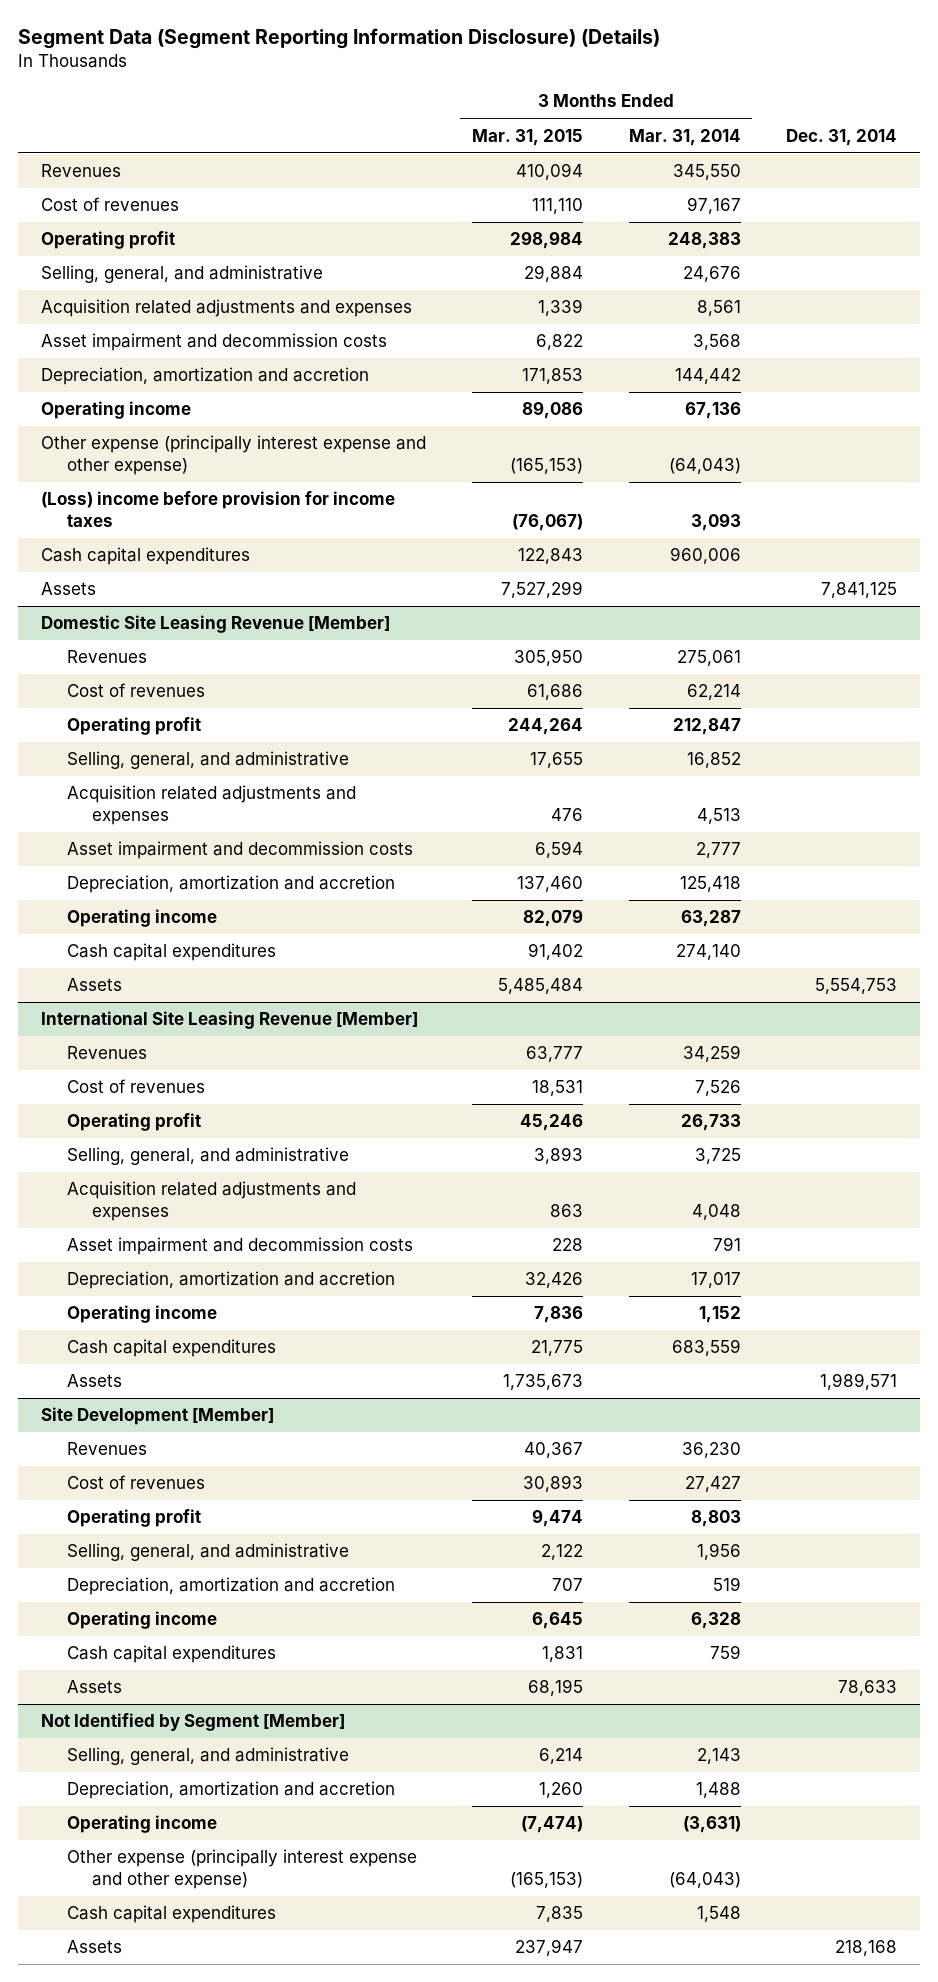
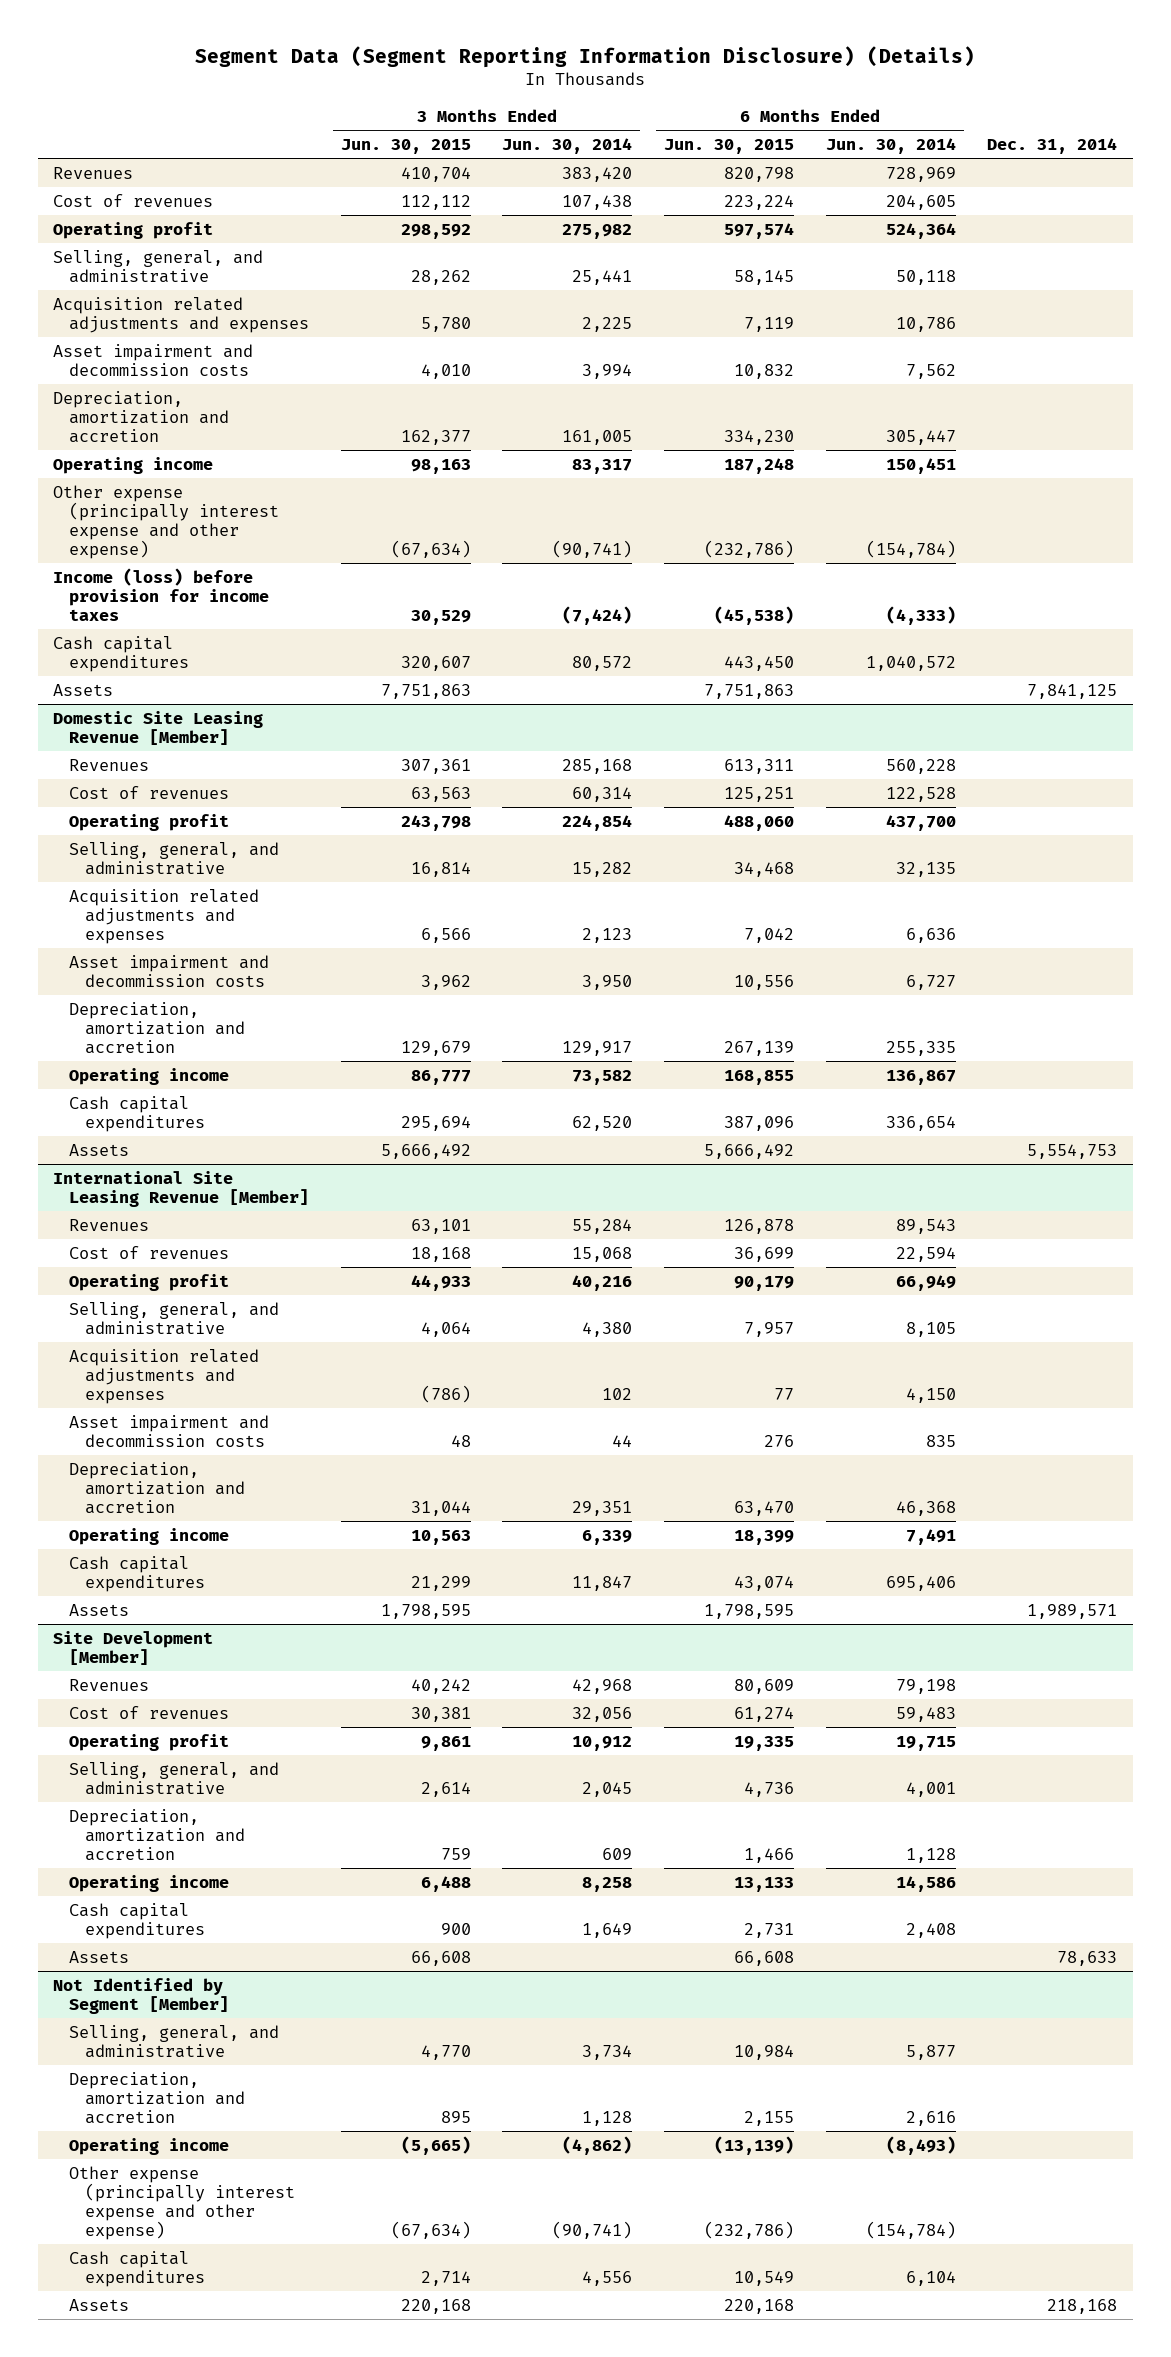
- | 3 Months Ended Mar. 31, 2015 | 3 Months Ended Mar. 31, 2014 | Dec. 31, 2014
+ | 3 Months Ended Jun. 30, 2015 | 3 Months Ended Jun. 30, 2014 | 6 Months Ended Jun. 30, 2015 | 6 Months Ended Jun. 30, 2014 | Dec. 31, 2014
- (Loss) income before provision for income taxes | (76,067) | 3,093 |
+ Income (loss) before provision for income taxes | 30,529 | (7,424) | (45,538) | (4,333) |

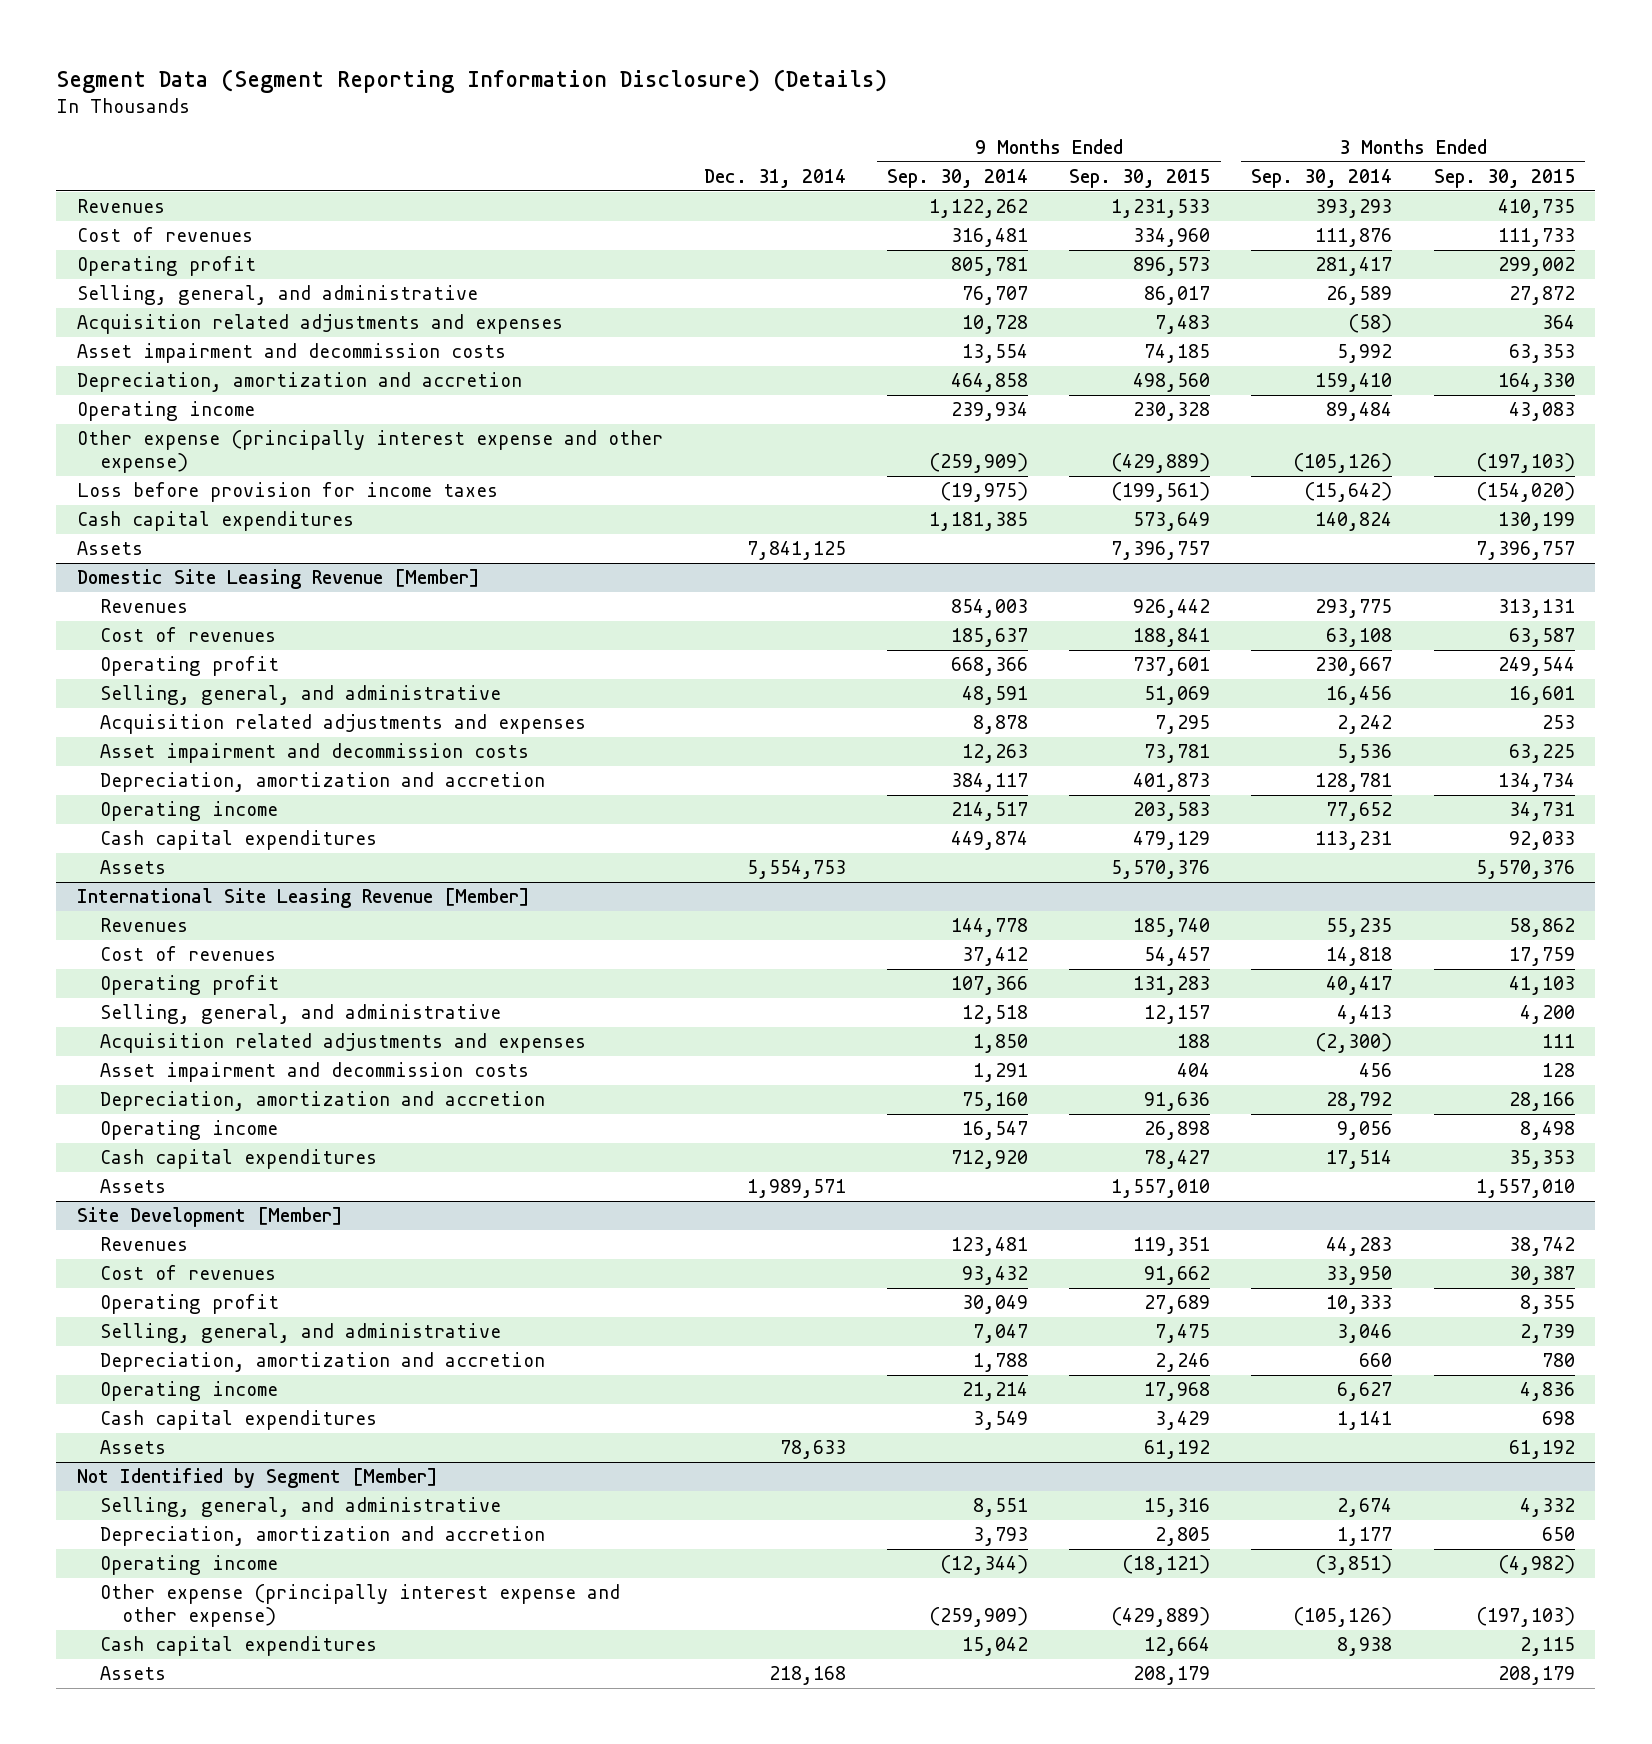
- | 3 Months Ended Jun. 30, 2015 | 3 Months Ended Jun. 30, 2014 | 6 Months Ended Jun. 30, 2015 | 6 Months Ended Jun. 30, 2014 | Dec. 31, 2014
+ | Dec. 31, 2014 | 9 Months Ended Sep. 30, 2014 | 9 Months Ended Sep. 30, 2015 | 3 Months Ended Sep. 30, 2014 | 3 Months Ended Sep. 30, 2015
- Income (loss) before provision for income taxes | 30,529 | (7,424) | (45,538) | (4,333) |
+ Loss before provision for income taxes | | (19,975) | (199,561) | (15,642) | (154,020)

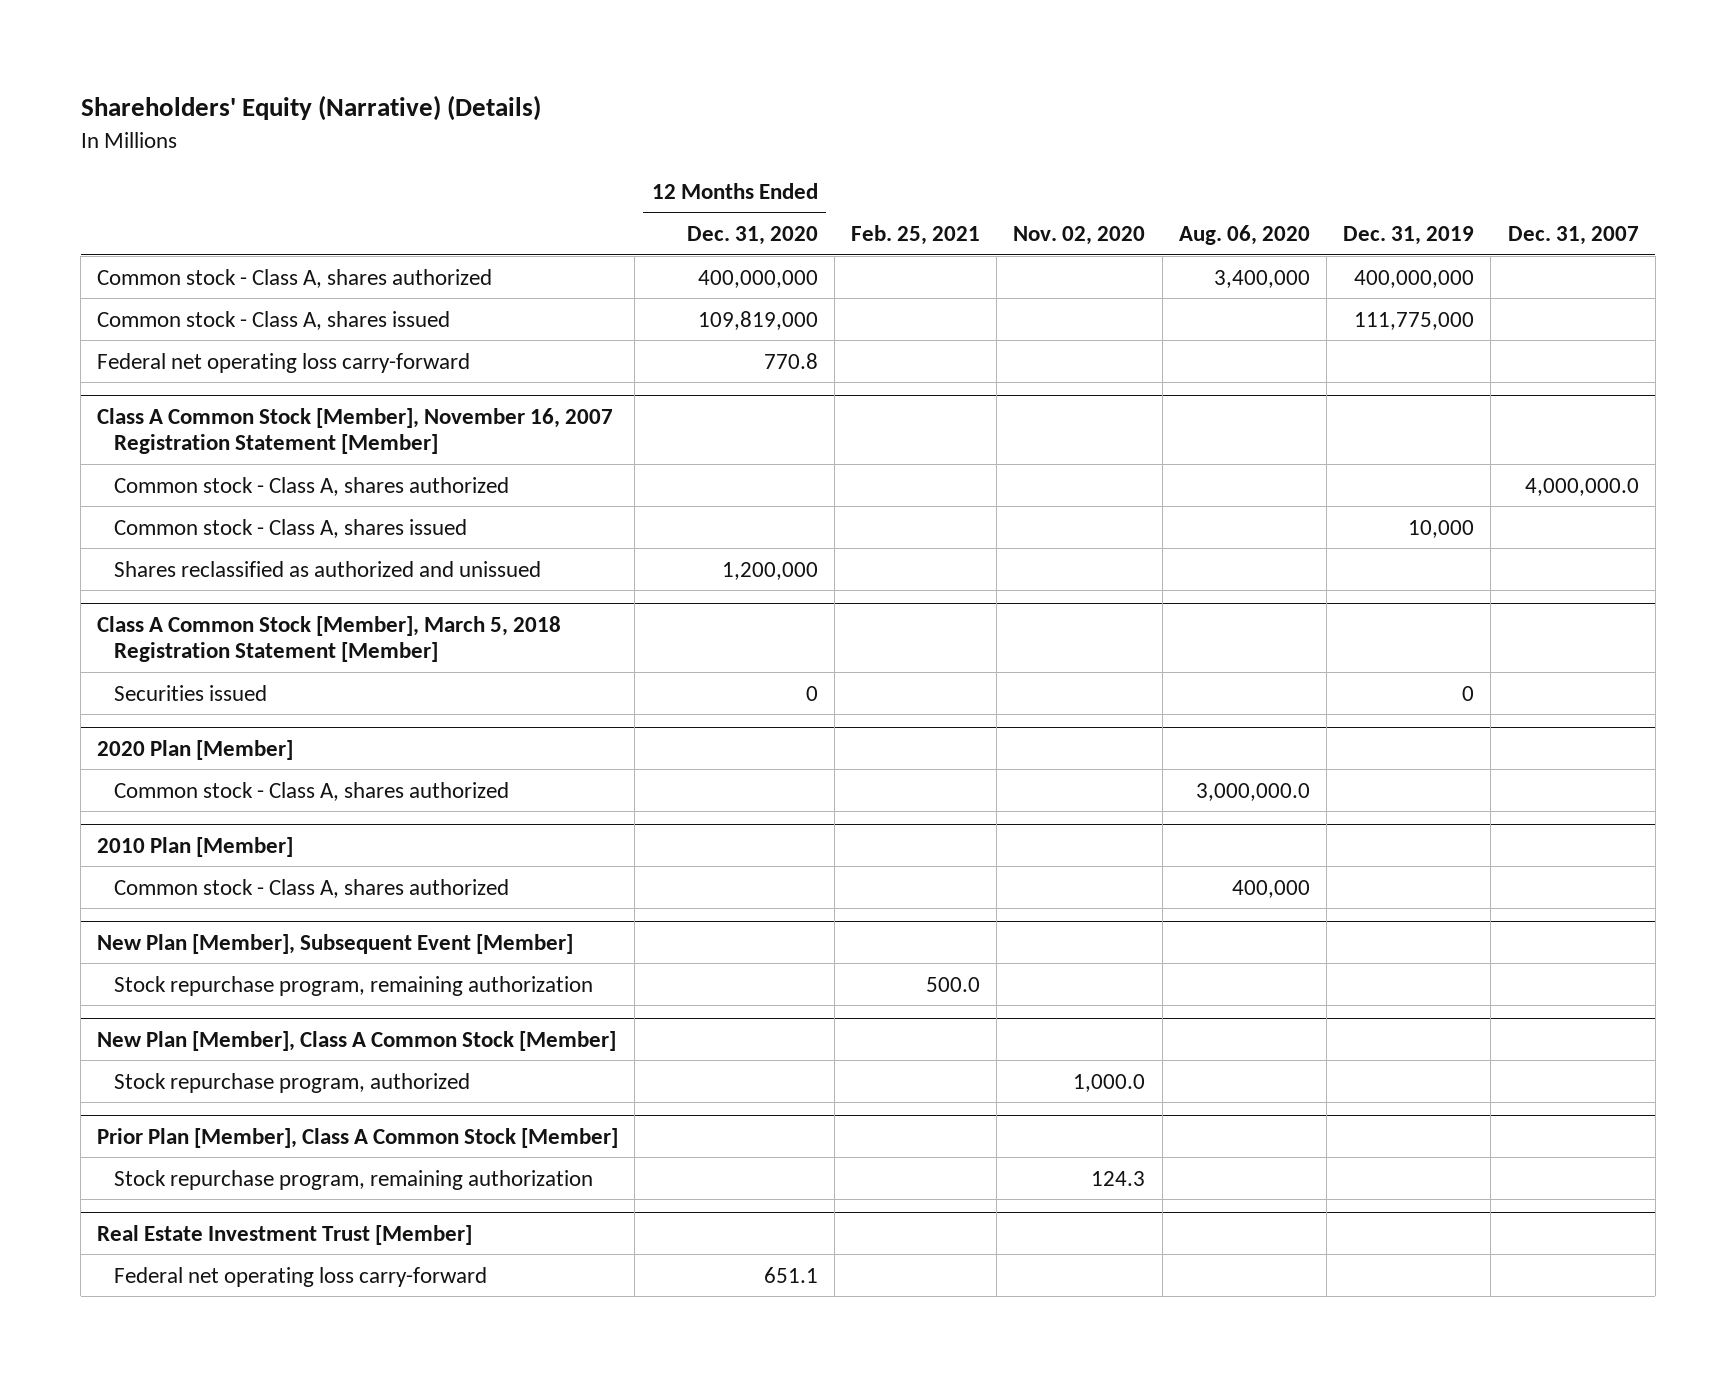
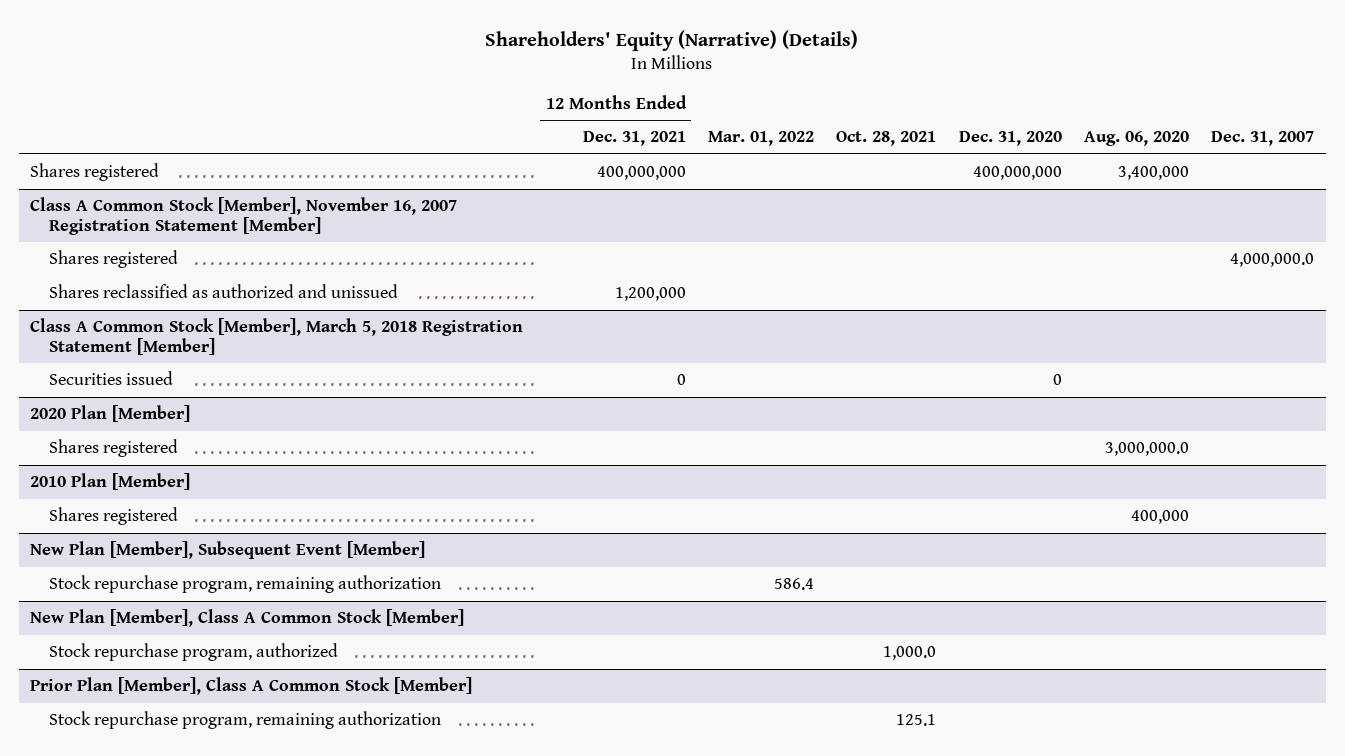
- | 12 Months Ended Dec. 31, 2020 | Feb. 25, 2021 | Nov. 02, 2020 | Aug. 06, 2020 | Dec. 31, 2019 | Dec. 31, 2007
+ | 12 Months Ended Dec. 31, 2021 | Mar. 01, 2022 | Oct. 28, 2021 | Dec. 31, 2020 | Aug. 06, 2020 | Dec. 31, 2007
- Common stock - Class A, shares authorized | 400,000,000 | | | 3,400,000 | 400,000,000 |
- Common stock - Class A, shares issued | 109,819,000 | | | | 111,775,000 |
- Federal net operating loss carry-forward | 770.8 | | | | |
+ Shares registered | 400,000,000 | | | 400,000,000 | 3,400,000 |
@ Class A Common Stock [Member], November 16, 2007 Registration Statement [Member]
- Common stock - Class A, shares authorized | | | | | | 4,000,000.0
- Common stock - Class A, shares issued | | | | | 10,000 |
+ Shares registered | | | | | | 4,000,000.0
@ 2020 Plan [Member]
- Common stock - Class A, shares authorized | | | | 3,000,000.0 | |
+ Shares registered | | | | | 3,000,000.0 |
@ 2010 Plan [Member]
- Common stock - Class A, shares authorized | | | | 400,000 | |
+ Shares registered | | | | | 400,000 |
- Real Estate Investment Trust [Member]
- Federal net operating loss carry-forward | 651.1 | | | | |

